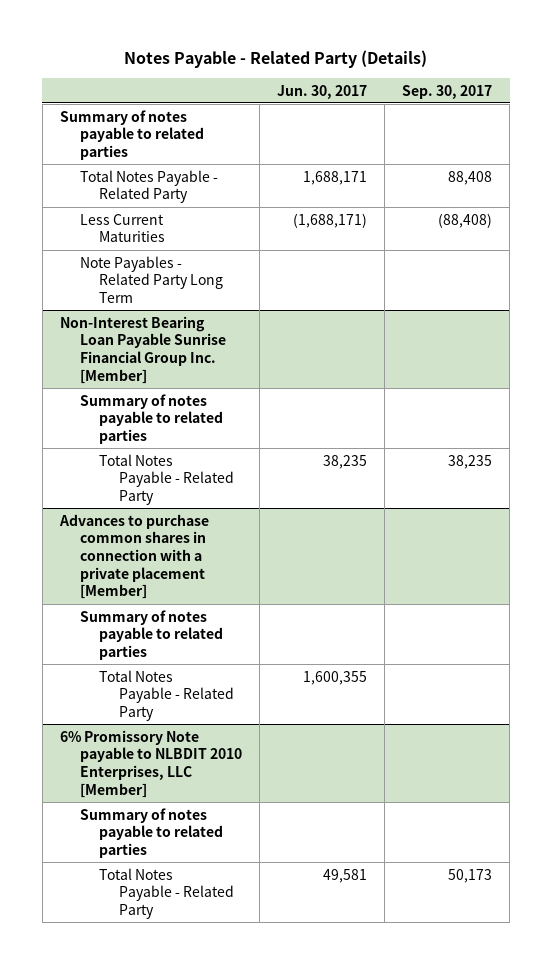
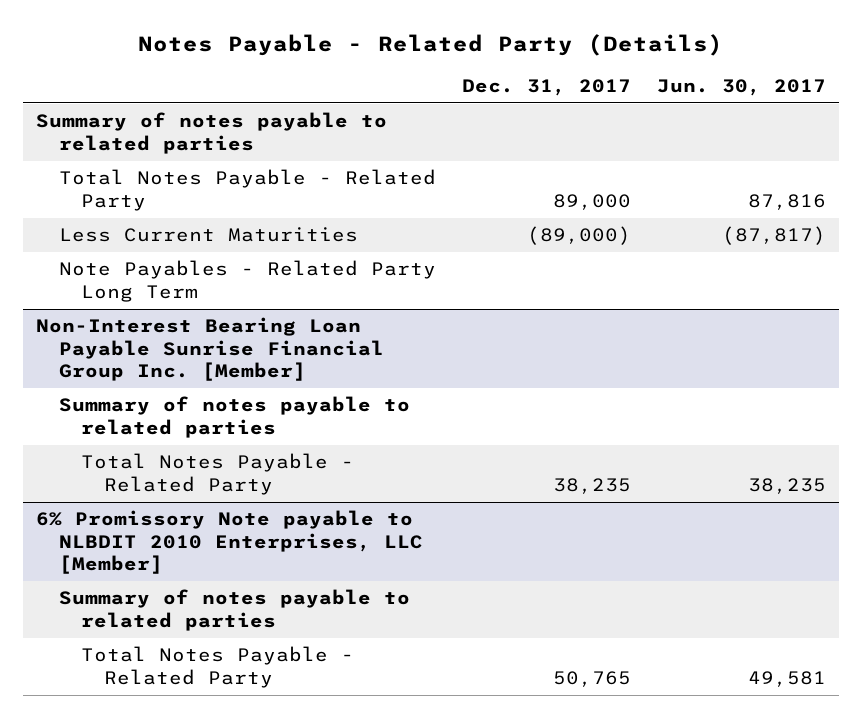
- | Jun. 30, 2017 | Sep. 30, 2017
+ | Dec. 31, 2017 | Jun. 30, 2017
- Total Notes Payable - Related Party | 1,688,171 | 88,408
- Less Current Maturities | (1,688,171) | (88,408)
+ Total Notes Payable - Related Party | 89,000 | 87,816
+ Less Current Maturities | (89,000) | (87,817)
- Advances to purchase common shares in connection with a private placement [Member]
- Summary of notes payable to related parties
- Total Notes Payable - Related Party | 1,600,355 |

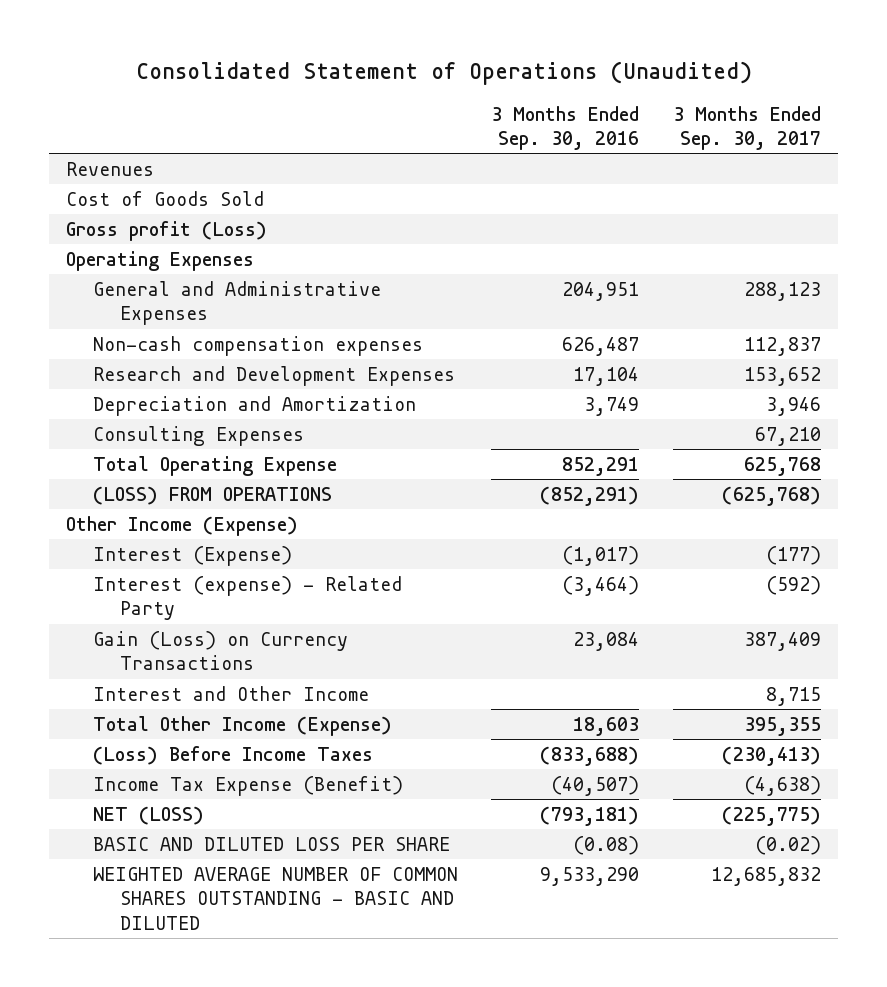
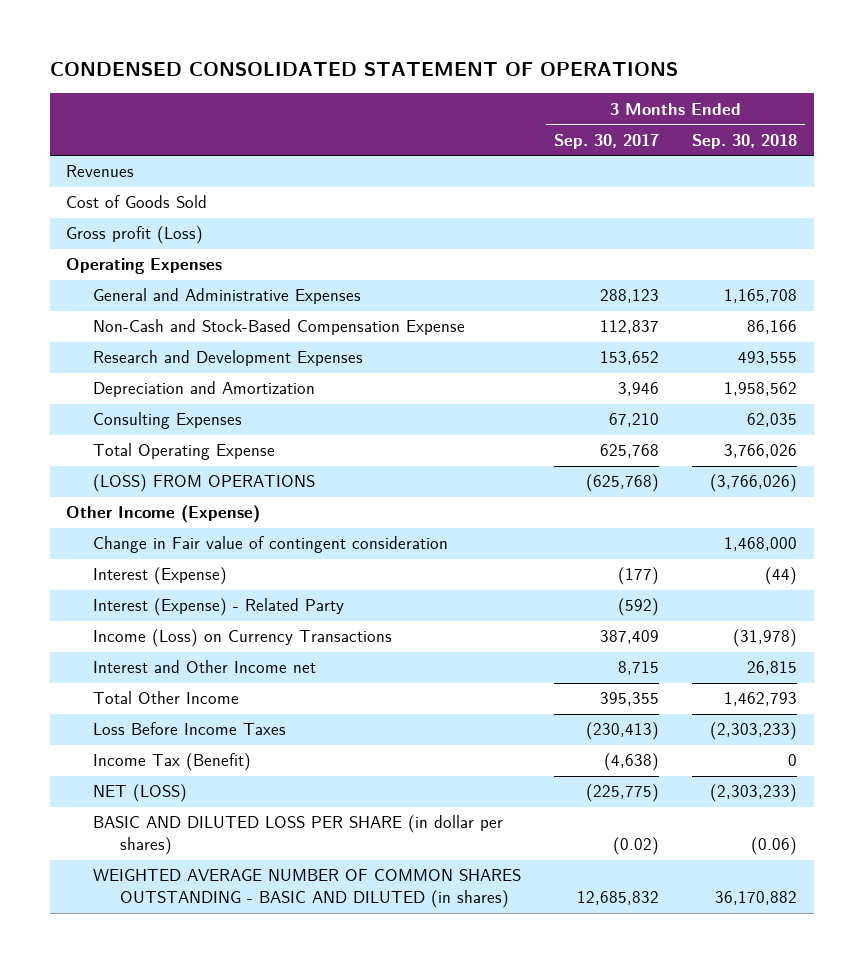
- Consolidated Statement of Operations (Unaudited)
+ CONDENSED CONSOLIDATED STATEMENT OF OPERATIONS
- | 3 Months Ended Sep. 30, 2016 | 3 Months Ended Sep. 30, 2017
+ | 3 Months Ended Sep. 30, 2017 | 3 Months Ended Sep. 30, 2018
- Non-cash compensation expenses | 626,487 | 112,837
+ Non-Cash and Stock-Based Compensation Expense | 112,837 | 86,166
+ Change in Fair value of contingent consideration | | 1,468,000
- Interest (expense) - Related Party | (3,464) | (592)
- Gain (Loss) on Currency Transactions | 23,084 | 387,409
- Interest and Other Income | | 8,715
- Total Other Income (Expense) | 18,603 | 395,355
- (Loss) Before Income Taxes | (833,688) | (230,413)
- Income Tax Expense (Benefit) | (40,507) | (4,638)
+ Interest (Expense) - Related Party | (592) |
+ Income (Loss) on Currency Transactions | 387,409 | (31,978)
+ Interest and Other Income net | 8,715 | 26,815
+ Total Other Income | 395,355 | 1,462,793
+ Loss Before Income Taxes | (230,413) | (2,303,233)
+ Income Tax (Benefit) | (4,638) | 0
- BASIC AND DILUTED LOSS PER SHARE | (0.08) | (0.02)
- WEIGHTED AVERAGE NUMBER OF COMMON SHARES OUTSTANDING - BASIC AND DILUTED | 9,533,290 | 12,685,832
+ BASIC AND DILUTED LOSS PER SHARE (in dollar per shares) | (0.02) | (0.06)
+ WEIGHTED AVERAGE NUMBER OF COMMON SHARES OUTSTANDING - BASIC AND DILUTED (in shares) | 12,685,832 | 36,170,882

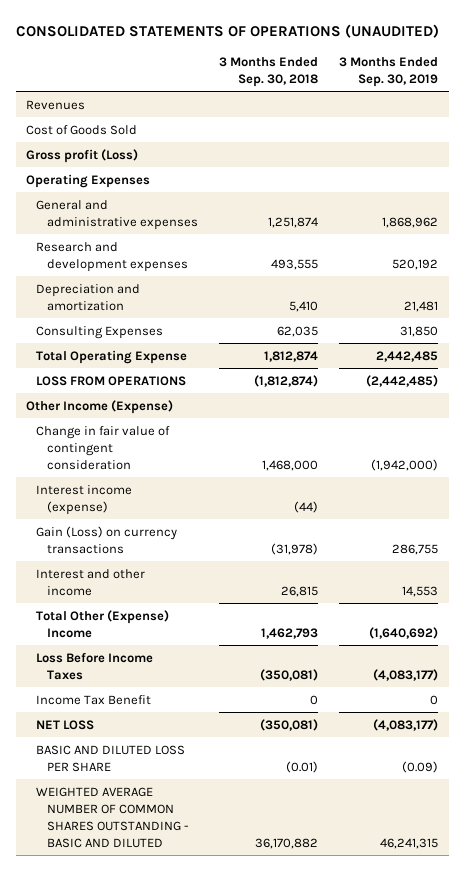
- CONDENSED CONSOLIDATED STATEMENT OF OPERATIONS
+ CONSOLIDATED STATEMENTS OF OPERATIONS (UNAUDITED)
- | 3 Months Ended Sep. 30, 2017 | 3 Months Ended Sep. 30, 2018
+ | 3 Months Ended Sep. 30, 2018 | 3 Months Ended Sep. 30, 2019
- General and Administrative Expenses | 288,123 | 1,165,708
- Non-Cash and Stock-Based Compensation Expense | 112,837 | 86,166
- Research and Development Expenses | 153,652 | 493,555
- Depreciation and Amortization | 3,946 | 1,958,562
+ General and administrative expenses | 1,251,874 | 1,868,962
+ Research and development expenses | 493,555 | 520,192
+ Depreciation and amortization | 5,410 | 21,481
- Total Operating Expense | 625,768 | 3,766,026
- (LOSS) FROM OPERATIONS | (625,768) | (3,766,026)
+ Total Operating Expense | 1,812,874 | 2,442,485
+ LOSS FROM OPERATIONS | (1,812,874) | (2,442,485)
- Change in Fair value of contingent consideration | | 1,468,000
- Interest (Expense) | (177) | (44)
- Interest (Expense) - Related Party | (592) |
- Income (Loss) on Currency Transactions | 387,409 | (31,978)
- Interest and Other Income net | 8,715 | 26,815
- Total Other Income | 395,355 | 1,462,793
- Loss Before Income Taxes | (230,413) | (2,303,233)
- Income Tax (Benefit) | (4,638) | 0
- NET (LOSS) | (225,775) | (2,303,233)
- BASIC AND DILUTED LOSS PER SHARE (in dollar per shares) | (0.02) | (0.06)
- WEIGHTED AVERAGE NUMBER OF COMMON SHARES OUTSTANDING - BASIC AND DILUTED (in shares) | 12,685,832 | 36,170,882
+ Change in fair value of contingent consideration | 1,468,000 | (1,942,000)
+ Interest income (expense) | (44) |
+ Gain (Loss) on currency transactions | (31,978) | 286,755
+ Interest and other income | 26,815 | 14,553
+ Total Other (Expense) Income | 1,462,793 | (1,640,692)
+ Loss Before Income Taxes | (350,081) | (4,083,177)
+ Income Tax Benefit | 0 | 0
+ NET LOSS | (350,081) | (4,083,177)
+ BASIC AND DILUTED LOSS PER SHARE | (0.01) | (0.09)
+ WEIGHTED AVERAGE NUMBER OF COMMON SHARES OUTSTANDING - BASIC AND DILUTED | 36,170,882 | 46,241,315

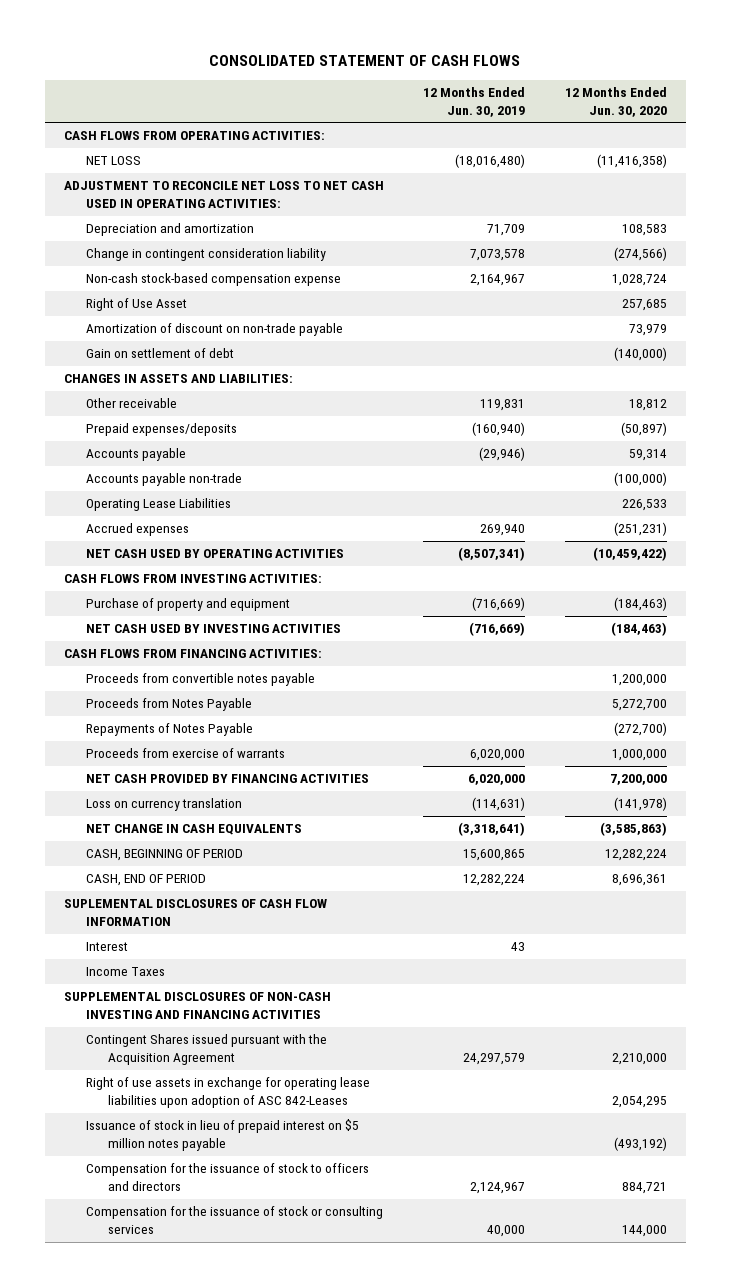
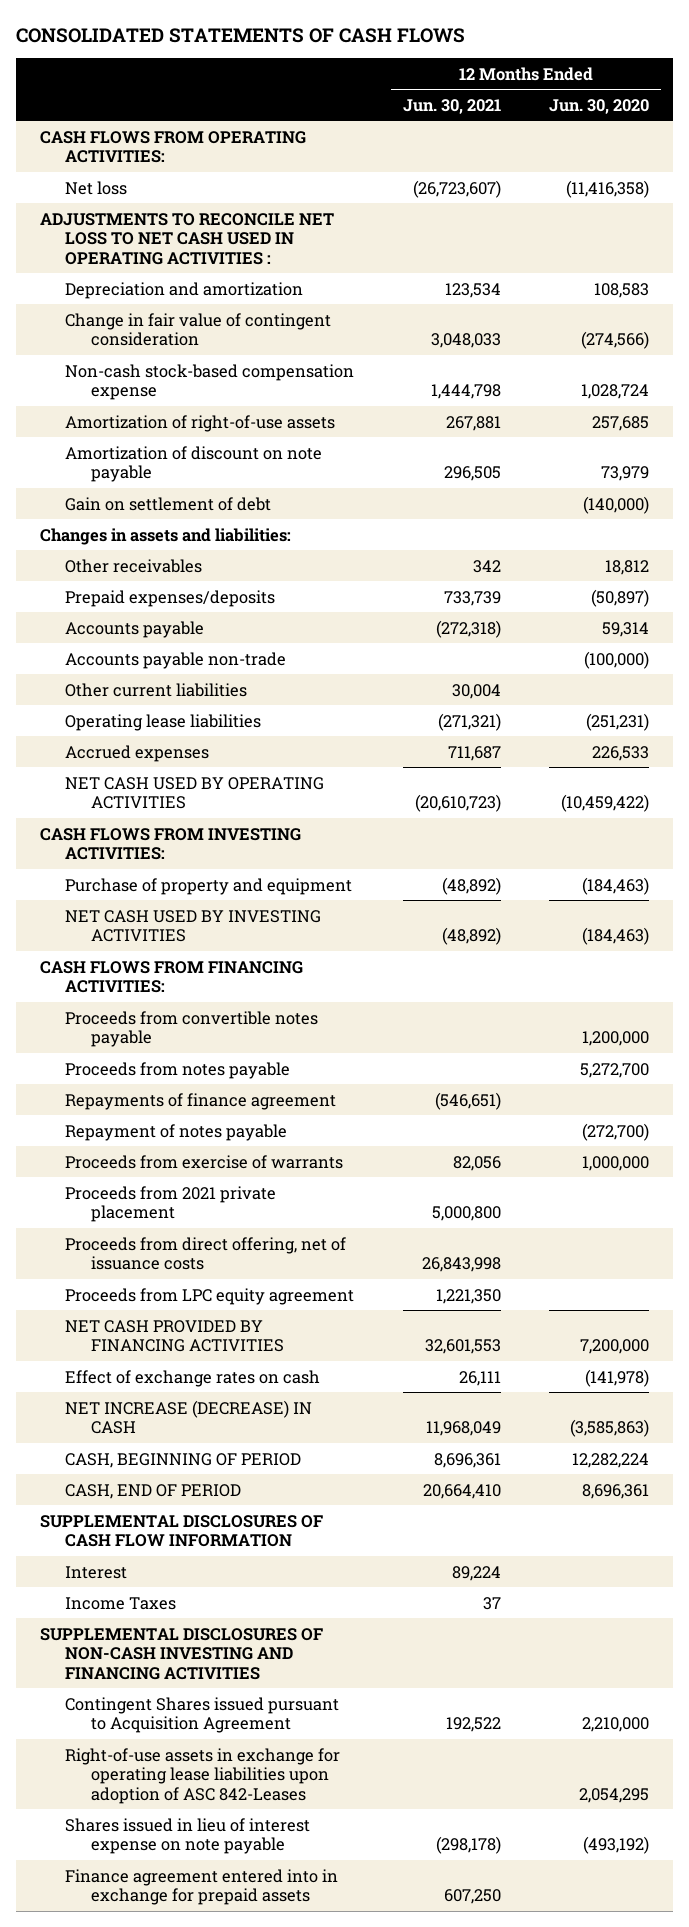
- CONSOLIDATED STATEMENT OF CASH FLOWS
+ CONSOLIDATED STATEMENTS OF CASH FLOWS
- | 12 Months Ended Jun. 30, 2019 | 12 Months Ended Jun. 30, 2020
+ | 12 Months Ended Jun. 30, 2021 | 12 Months Ended Jun. 30, 2020
- NET LOSS | (18,016,480) | (11,416,358)
- ADJUSTMENT TO RECONCILE NET LOSS TO NET CASH USED IN OPERATING ACTIVITIES:
+ Net loss | (26,723,607) | (11,416,358)
+ ADJUSTMENTS TO RECONCILE NET LOSS TO NET CASH USED IN OPERATING ACTIVITIES :
- Change in contingent consideration liability | 7,073,578 | (274,566)
+ Change in fair value of contingent consideration | 3,048,033 | (274,566)
- Right of Use Asset | | 257,685
- Amortization of discount on non-trade payable | | 73,979
+ Amortization of right-of-use assets | 267,881 | 257,685
+ Amortization of discount on note payable | 296,505 | 73,979
- CHANGES IN ASSETS AND LIABILITIES:
- Other receivable | 119,831 | 18,812
+ Changes in assets and liabilities:
+ Other receivables | 342 | 18,812
- Operating Lease Liabilities | | 226,533
- Accrued expenses | 269,940 | (251,231)
+ Other current liabilities | 30,004 |
+ Operating lease liabilities | (271,321) | (251,231)
+ Accrued expenses | 711,687 | 226,533
- Proceeds from Notes Payable | | 5,272,700
- Repayments of Notes Payable | | (272,700)
+ Proceeds from notes payable | | 5,272,700
+ Repayments of finance agreement | (546,651) |
+ Repayment of notes payable | | (272,700)
+ Proceeds from 2021 private placement | 5,000,800 |
+ Proceeds from direct offering, net of issuance costs | 26,843,998 |
+ Proceeds from LPC equity agreement | 1,221,350 |
- Loss on currency translation | (114,631) | (141,978)
- NET CHANGE IN CASH EQUIVALENTS | (3,318,641) | (3,585,863)
+ Effect of exchange rates on cash | 26,111 | (141,978)
+ NET INCREASE (DECREASE) IN CASH | 11,968,049 | (3,585,863)
- SUPLEMENTAL DISCLOSURES OF CASH FLOW INFORMATION
+ SUPPLEMENTAL DISCLOSURES OF CASH FLOW INFORMATION
- Contingent Shares issued pursuant with the Acquisition Agreement | 24,297,579 | 2,210,000
- Right of use assets in exchange for operating lease liabilities upon adoption of ASC 842-Leases | | 2,054,295
- Issuance of stock in lieu of prepaid interest on $5 million notes payable | | (493,192)
- Compensation for the issuance of stock to officers and directors | 2,124,967 | 884,721
- Compensation for the issuance of stock or consulting services | 40,000 | 144,000
+ Contingent Shares issued pursuant to Acquisition Agreement | 192,522 | 2,210,000
+ Right-of-use assets in exchange for operating lease liabilities upon adoption of ASC 842-Leases | | 2,054,295
+ Shares issued in lieu of interest expense on note payable | (298,178) | (493,192)
+ Finance agreement entered into in exchange for prepaid assets | 607,250 |

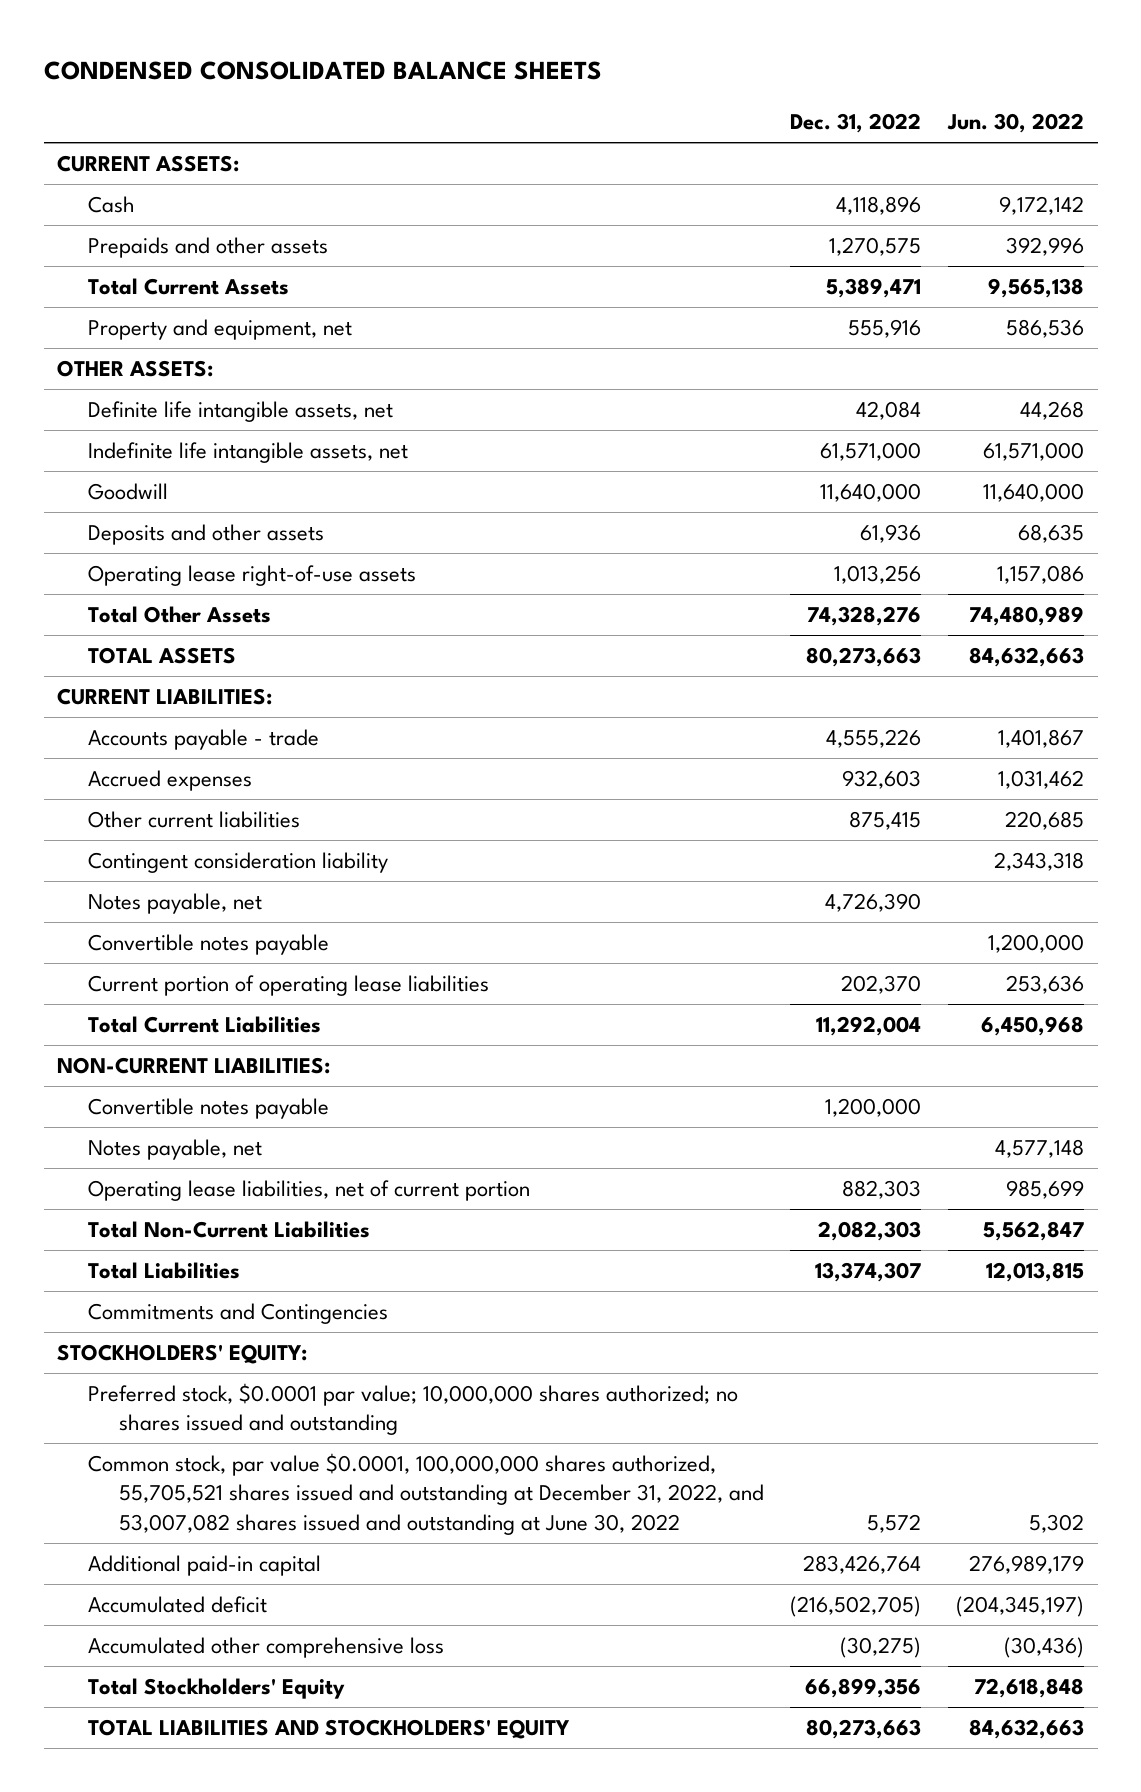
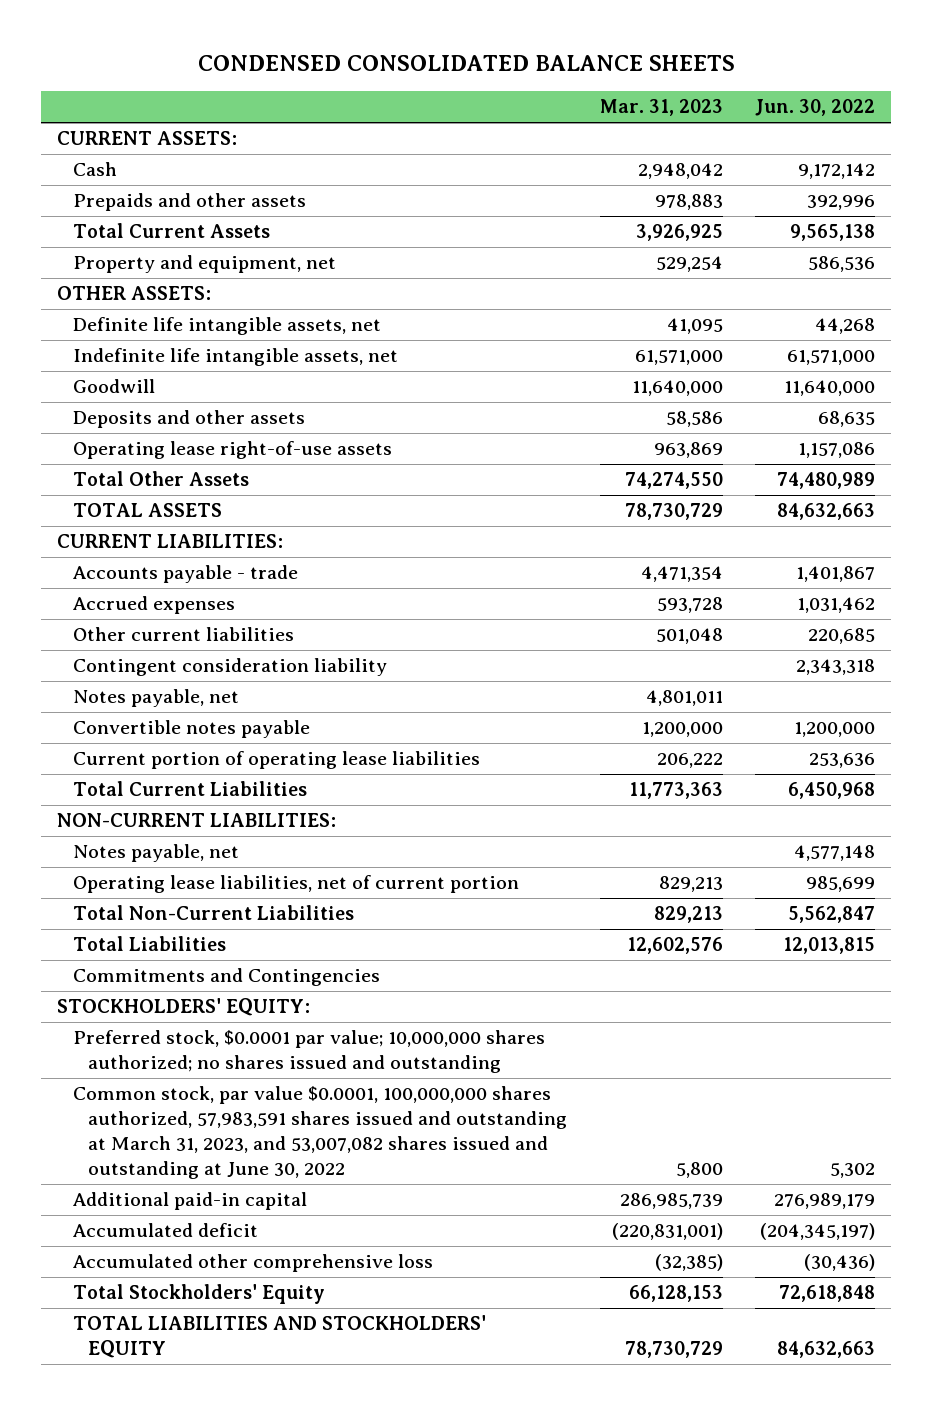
- | Dec. 31, 2022 | Jun. 30, 2022
+ | Mar. 31, 2023 | Jun. 30, 2022
- Convertible notes payable | 1,200,000 |
- Common stock, par value $0.0001, 100,000,000 shares authorized, 55,705,521 shares issued and outstanding at December 31, 2022, and 53,007,082 shares issued and outstanding at June 30, 2022 | 5,572 | 5,302
+ Common stock, par value $0.0001, 100,000,000 shares authorized, 57,983,591 shares issued and outstanding at March 31, 2023, and 53,007,082 shares issued and outstanding at June 30, 2022 | 5,800 | 5,302

